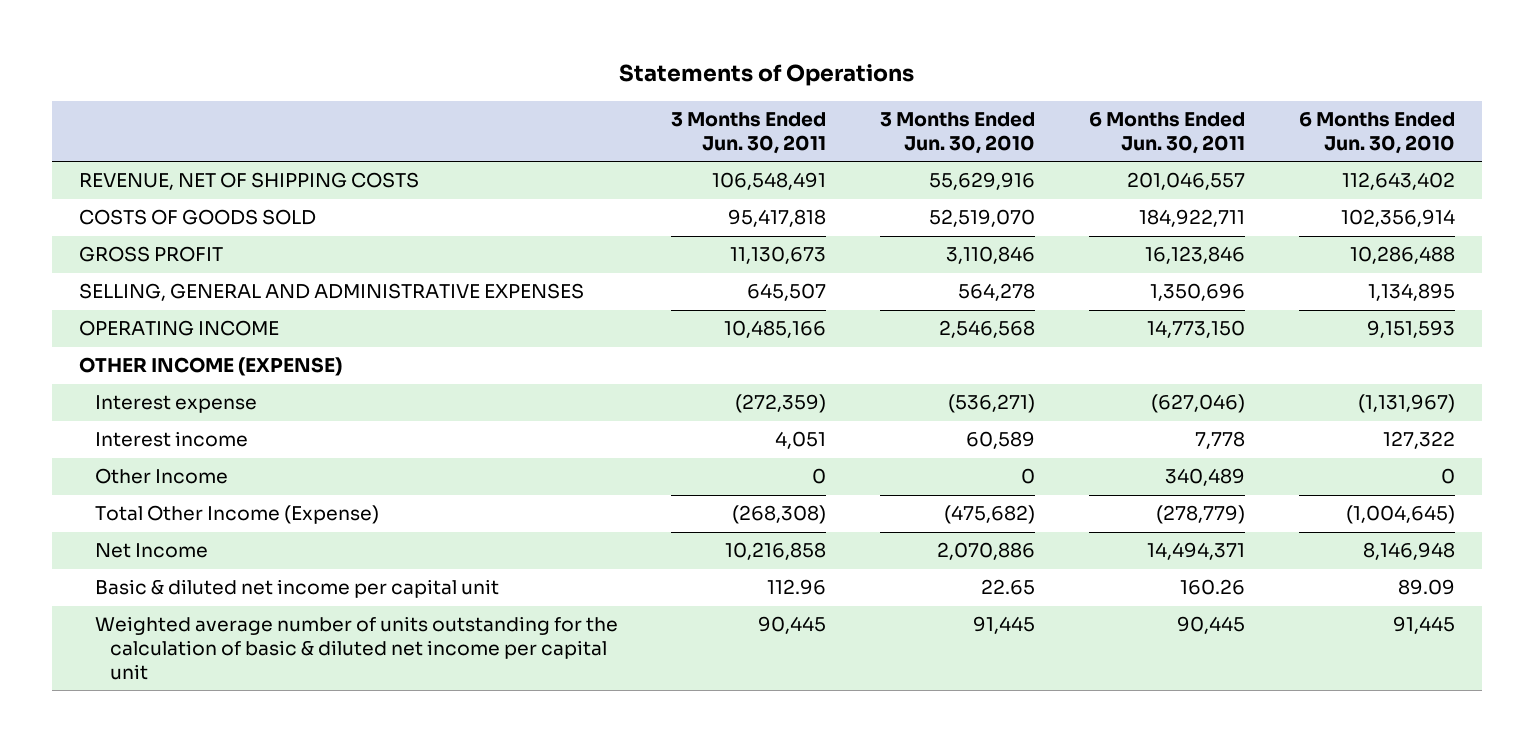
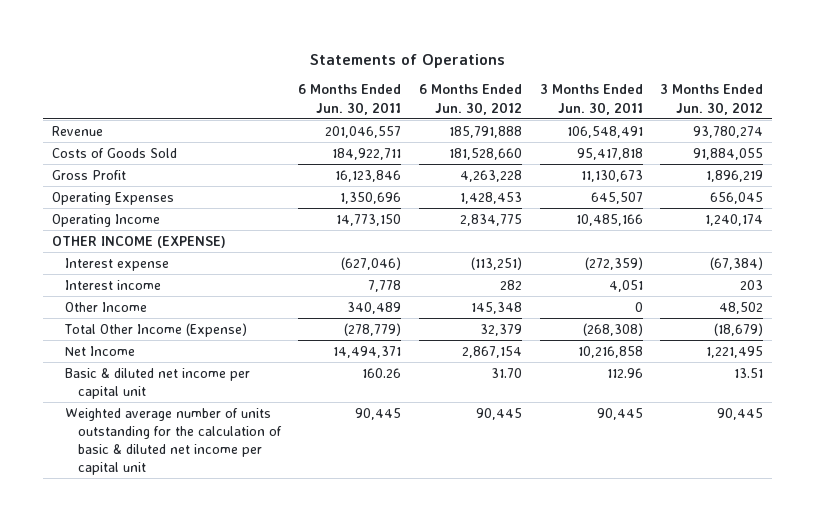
- | 3 Months Ended Jun. 30, 2011 | 3 Months Ended Jun. 30, 2010 | 6 Months Ended Jun. 30, 2011 | 6 Months Ended Jun. 30, 2010
+ | 6 Months Ended Jun. 30, 2011 | 6 Months Ended Jun. 30, 2012 | 3 Months Ended Jun. 30, 2011 | 3 Months Ended Jun. 30, 2012
- REVENUE, NET OF SHIPPING COSTS | 106,548,491 | 55,629,916 | 201,046,557 | 112,643,402
- COSTS OF GOODS SOLD | 95,417,818 | 52,519,070 | 184,922,711 | 102,356,914
- GROSS PROFIT | 11,130,673 | 3,110,846 | 16,123,846 | 10,286,488
- SELLING, GENERAL AND ADMINISTRATIVE EXPENSES | 645,507 | 564,278 | 1,350,696 | 1,134,895
- OPERATING INCOME | 10,485,166 | 2,546,568 | 14,773,150 | 9,151,593
+ Revenue | 201,046,557 | 185,791,888 | 106,548,491 | 93,780,274
+ Costs of Goods Sold | 184,922,711 | 181,528,660 | 95,417,818 | 91,884,055
+ Gross Profit | 16,123,846 | 4,263,228 | 11,130,673 | 1,896,219
+ Operating Expenses | 1,350,696 | 1,428,453 | 645,507 | 656,045
+ Operating Income | 14,773,150 | 2,834,775 | 10,485,166 | 1,240,174

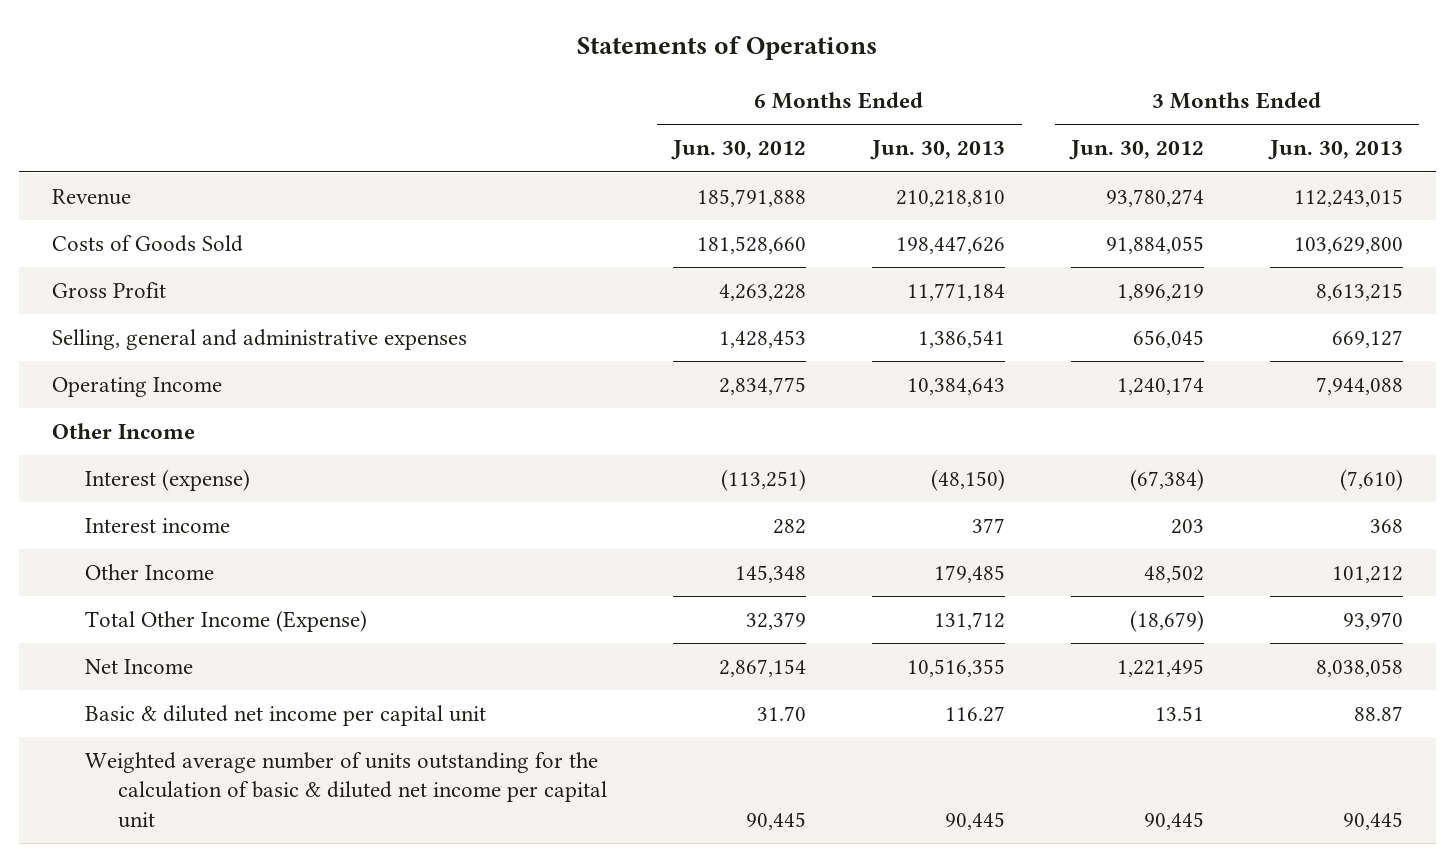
- | 6 Months Ended Jun. 30, 2011 | 6 Months Ended Jun. 30, 2012 | 3 Months Ended Jun. 30, 2011 | 3 Months Ended Jun. 30, 2012
+ | 6 Months Ended Jun. 30, 2012 | 6 Months Ended Jun. 30, 2013 | 3 Months Ended Jun. 30, 2012 | 3 Months Ended Jun. 30, 2013
- Operating Expenses | 1,350,696 | 1,428,453 | 645,507 | 656,045
+ Selling, general and administrative expenses | 1,428,453 | 1,386,541 | 656,045 | 669,127
- OTHER INCOME (EXPENSE)
- Interest expense | (627,046) | (113,251) | (272,359) | (67,384)
+ Other Income
+ Interest (expense) | (113,251) | (48,150) | (67,384) | (7,610)

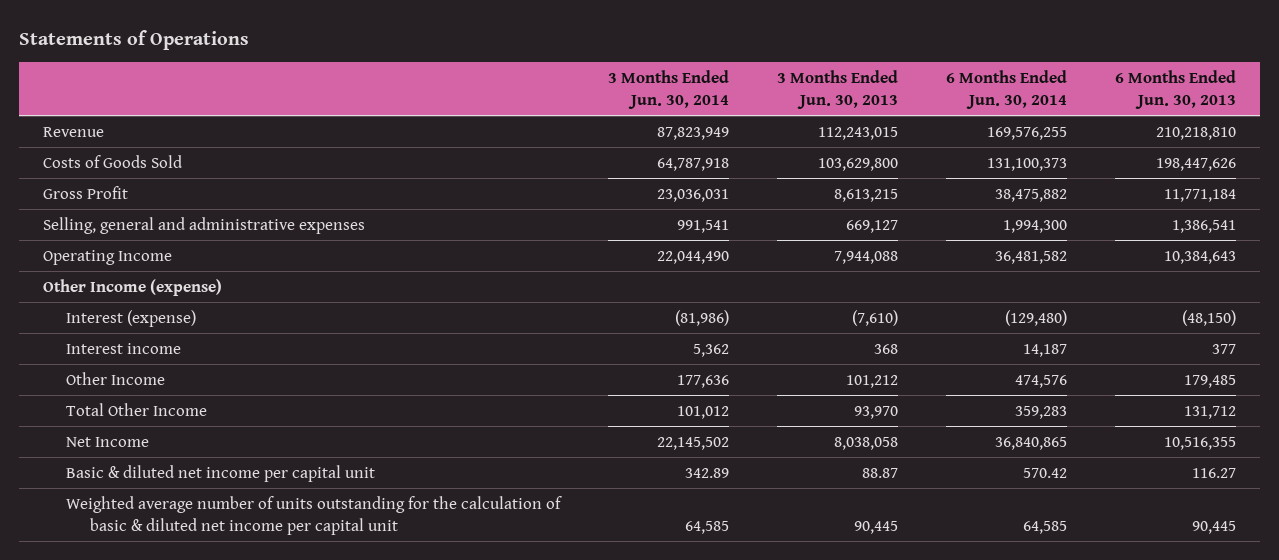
- | 6 Months Ended Jun. 30, 2012 | 6 Months Ended Jun. 30, 2013 | 3 Months Ended Jun. 30, 2012 | 3 Months Ended Jun. 30, 2013
+ | 3 Months Ended Jun. 30, 2014 | 3 Months Ended Jun. 30, 2013 | 6 Months Ended Jun. 30, 2014 | 6 Months Ended Jun. 30, 2013
- Other Income
+ Other Income (expense)
- Total Other Income (Expense) | 32,379 | 131,712 | (18,679) | 93,970
+ Total Other Income | 101,012 | 93,970 | 359,283 | 131,712

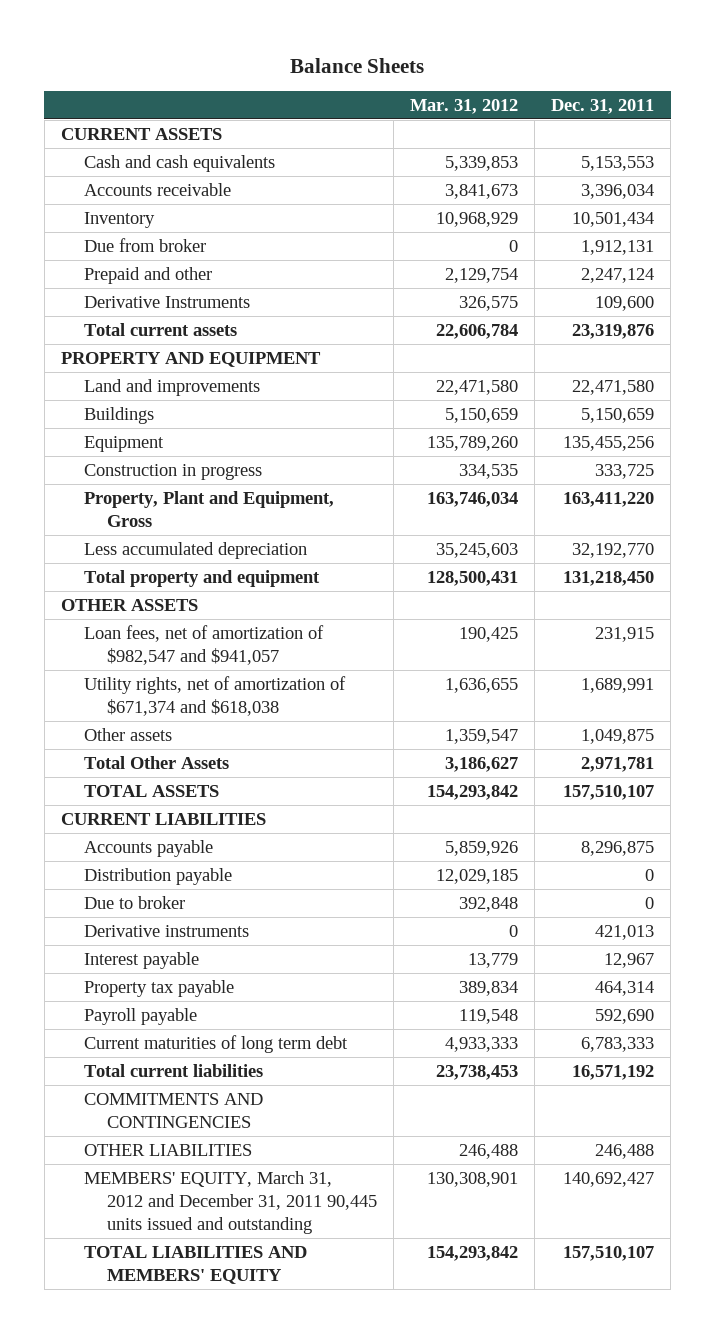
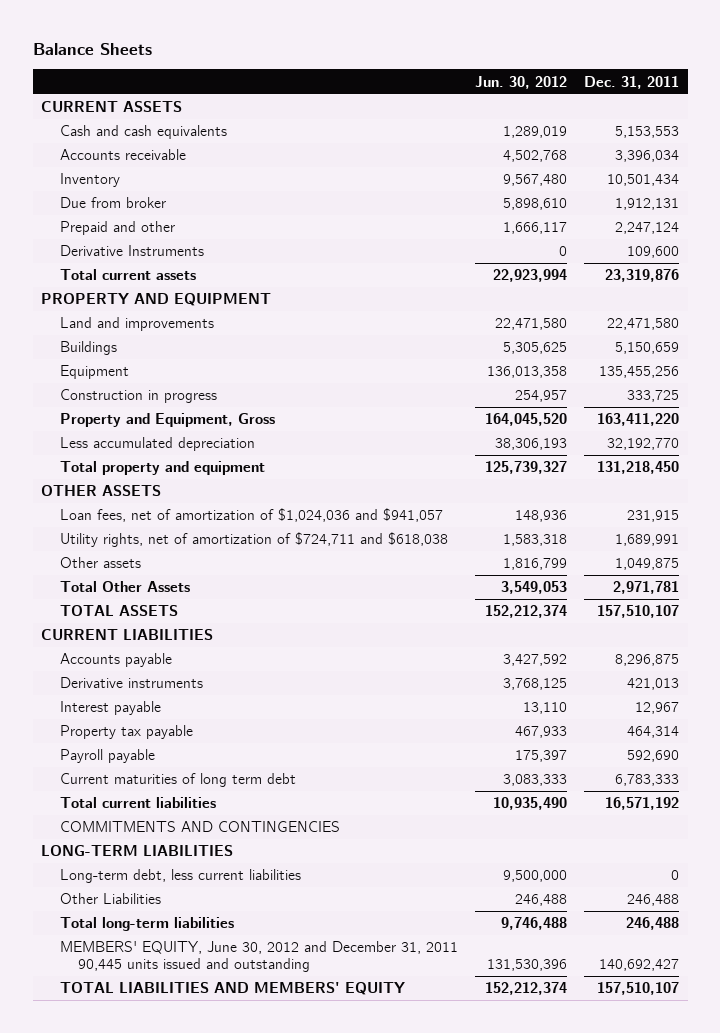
- | Mar. 31, 2012 | Dec. 31, 2011
+ | Jun. 30, 2012 | Dec. 31, 2011
- Property, Plant and Equipment, Gross | 163,746,034 | 163,411,220
+ Property and Equipment, Gross | 164,045,520 | 163,411,220
- Loan fees, net of amortization of $982,547 and $941,057 | 190,425 | 231,915
- Utility rights, net of amortization of $671,374 and $618,038 | 1,636,655 | 1,689,991
+ Loan fees, net of amortization of $1,024,036 and $941,057 | 148,936 | 231,915
+ Utility rights, net of amortization of $724,711 and $618,038 | 1,583,318 | 1,689,991
- Distribution payable | 12,029,185 | 0
- Due to broker | 392,848 | 0
- OTHER LIABILITIES | 246,488 | 246,488
- MEMBERS' EQUITY, March 31, 2012 and December 31, 2011 90,445 units issued and outstanding | 130,308,901 | 140,692,427
+ LONG-TERM LIABILITIES
+ Long-term debt, less current liabilities | 9,500,000 | 0
+ Other Liabilities | 246,488 | 246,488
+ Total long-term liabilities | 9,746,488 | 246,488
+ MEMBERS' EQUITY, June 30, 2012 and December 31, 2011 90,445 units issued and outstanding | 131,530,396 | 140,692,427

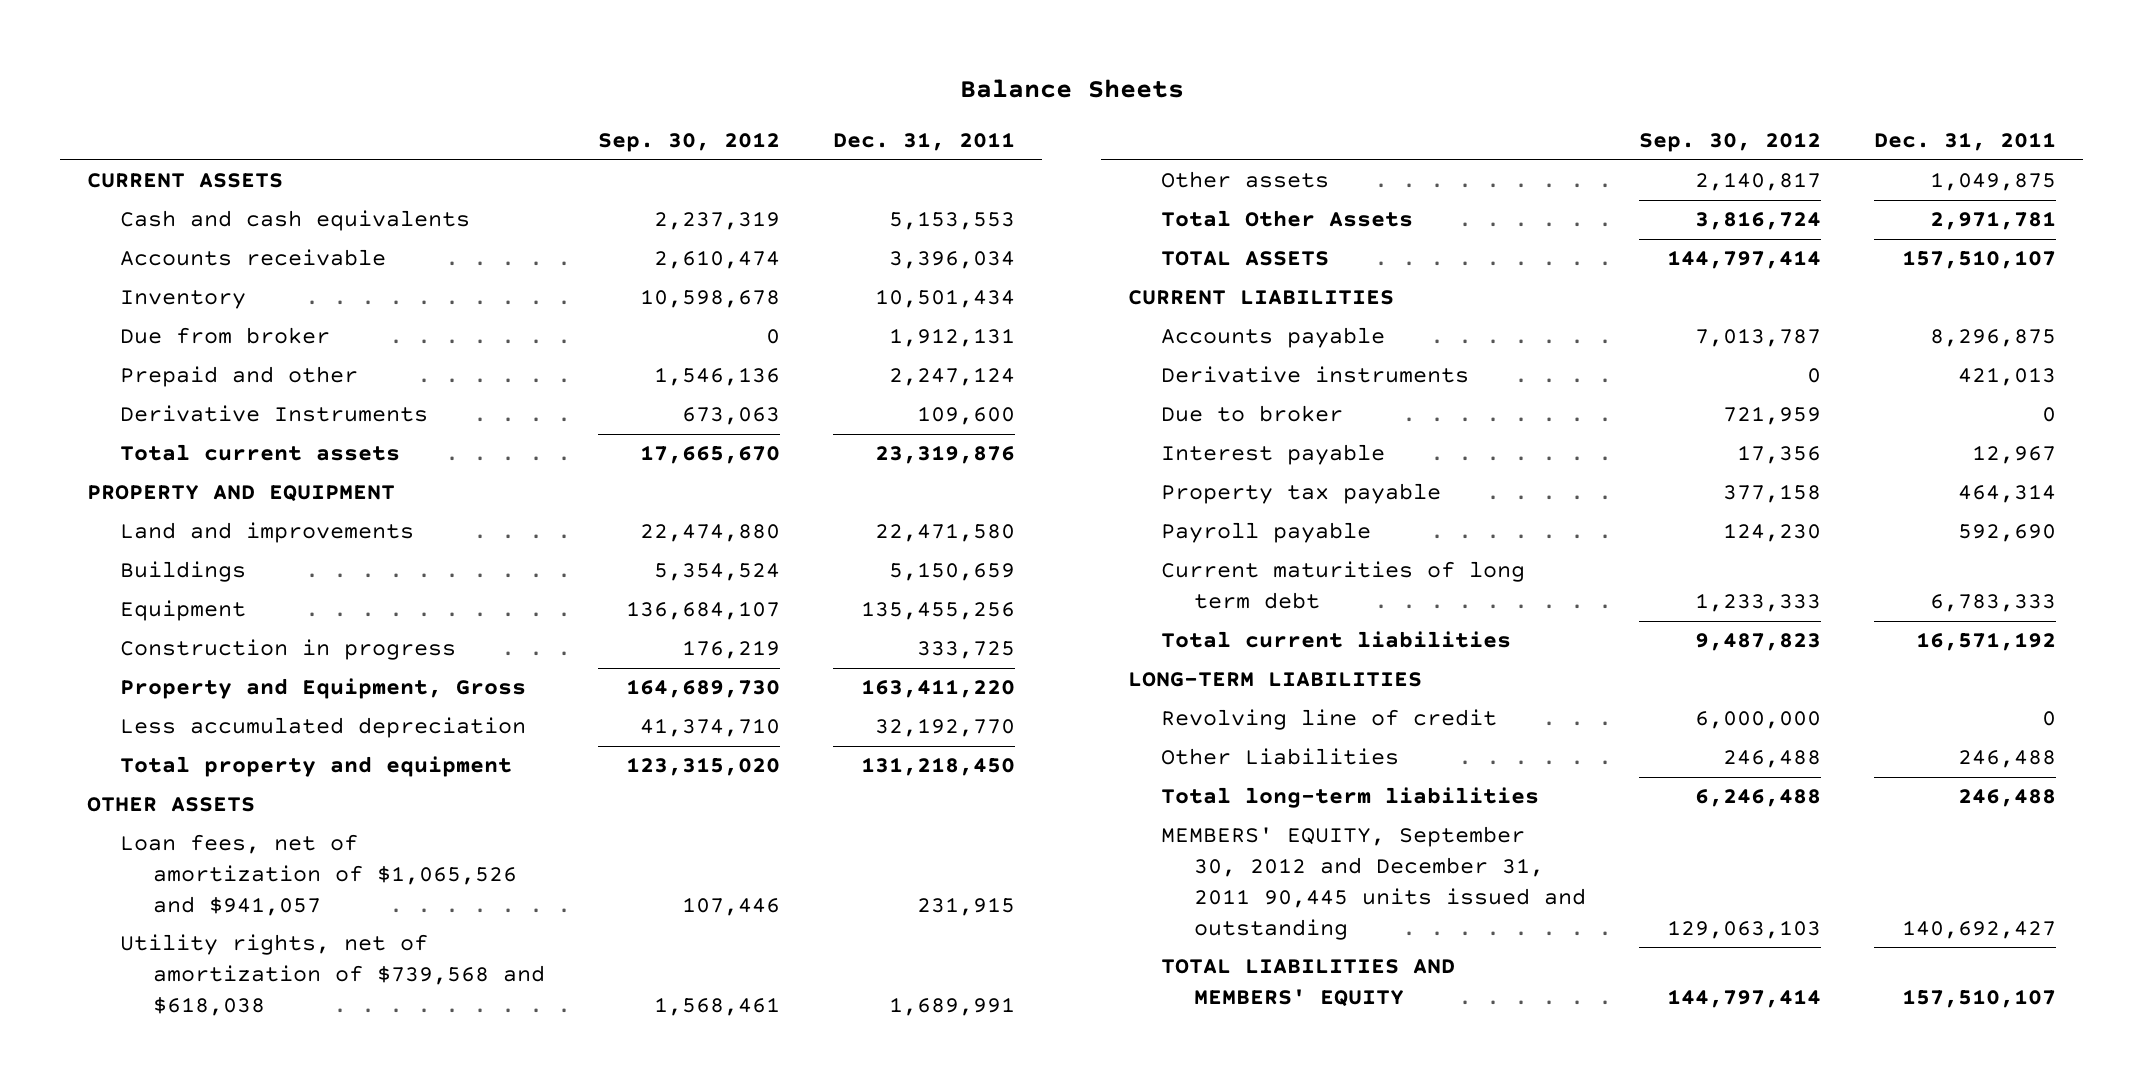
- | Jun. 30, 2012 | Dec. 31, 2011
+ | Sep. 30, 2012 | Dec. 31, 2011
- Loan fees, net of amortization of $1,024,036 and $941,057 | 148,936 | 231,915
- Utility rights, net of amortization of $724,711 and $618,038 | 1,583,318 | 1,689,991
+ Loan fees, net of amortization of $1,065,526 and $941,057 | 107,446 | 231,915
+ Utility rights, net of amortization of $739,568 and $618,038 | 1,568,461 | 1,689,991
+ Due to broker | 721,959 | 0
- COMMITMENTS AND CONTINGENCIES
- Long-term debt, less current liabilities | 9,500,000 | 0
+ Revolving line of credit | 6,000,000 | 0
- MEMBERS' EQUITY, June 30, 2012 and December 31, 2011 90,445 units issued and outstanding | 131,530,396 | 140,692,427
+ MEMBERS' EQUITY, September 30, 2012 and December 31, 2011 90,445 units issued and outstanding | 129,063,103 | 140,692,427

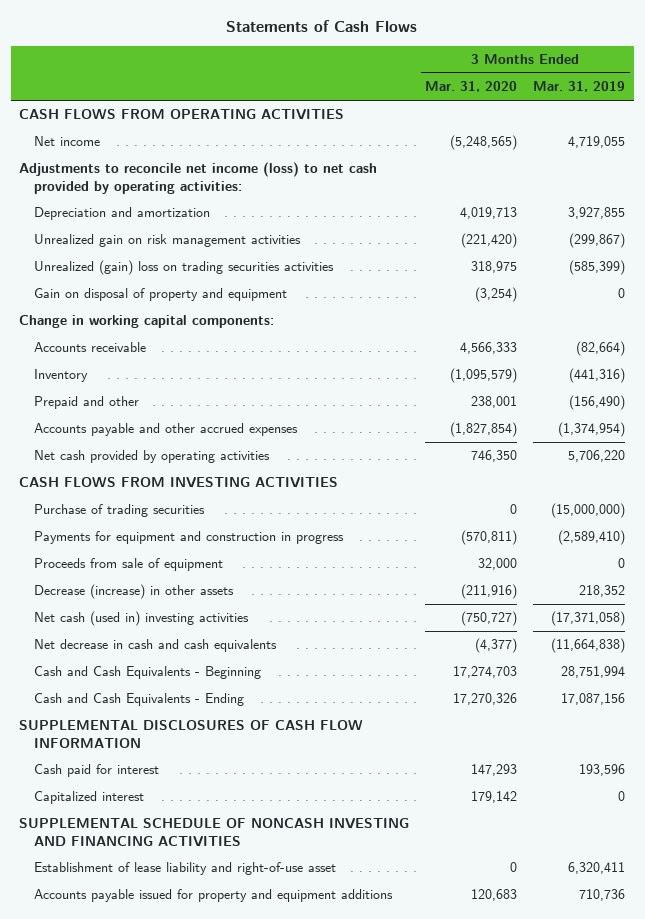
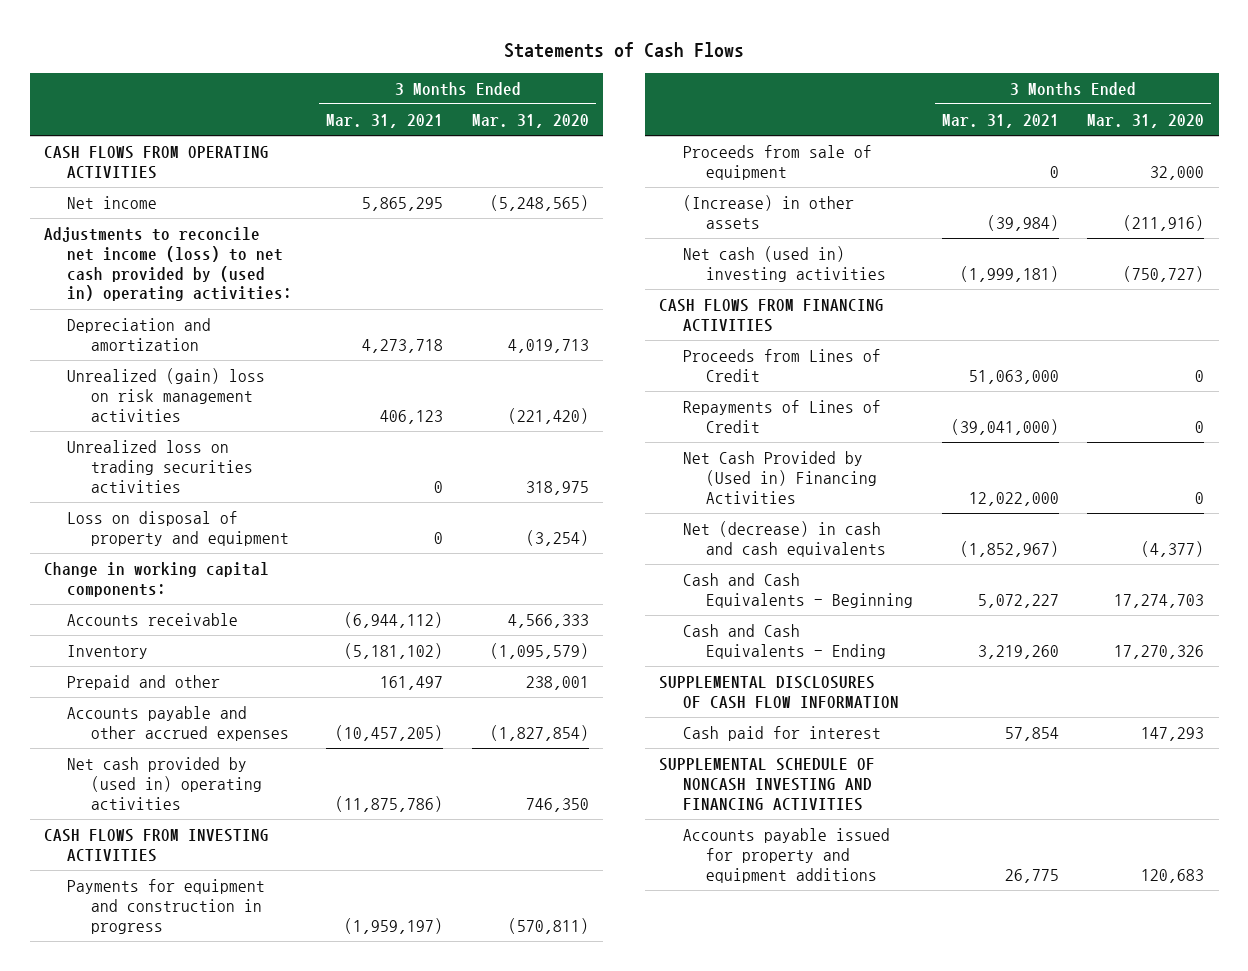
- | 3 Months Ended Mar. 31, 2020 | 3 Months Ended Mar. 31, 2019
+ | 3 Months Ended Mar. 31, 2021 | 3 Months Ended Mar. 31, 2020
- Adjustments to reconcile net income (loss) to net cash provided by operating activities:
+ Adjustments to reconcile net income (loss) to net cash provided by (used in) operating activities:
- Unrealized gain on risk management activities | (221,420) | (299,867)
- Unrealized (gain) loss on trading securities activities | 318,975 | (585,399)
- Gain on disposal of property and equipment | (3,254) | 0
+ Unrealized (gain) loss on risk management activities | 406,123 | (221,420)
+ Unrealized loss on trading securities activities | 0 | 318,975
+ Loss on disposal of property and equipment | 0 | (3,254)
- Net cash provided by operating activities | 746,350 | 5,706,220
+ Net cash provided by (used in) operating activities | (11,875,786) | 746,350
- Purchase of trading securities | 0 | (15,000,000)
- Decrease (increase) in other assets | (211,916) | 218,352
+ (Increase) in other assets | (39,984) | (211,916)
- Net decrease in cash and cash equivalents | (4,377) | (11,664,838)
+ CASH FLOWS FROM FINANCING ACTIVITIES
+ Proceeds from Lines of Credit | 51,063,000 | 0
+ Repayments of Lines of Credit | (39,041,000) | 0
+ Net Cash Provided by (Used in) Financing Activities | 12,022,000 | 0
+ Net (decrease) in cash and cash equivalents | (1,852,967) | (4,377)
- Capitalized interest | 179,142 | 0
- Establishment of lease liability and right-of-use asset | 0 | 6,320,411

